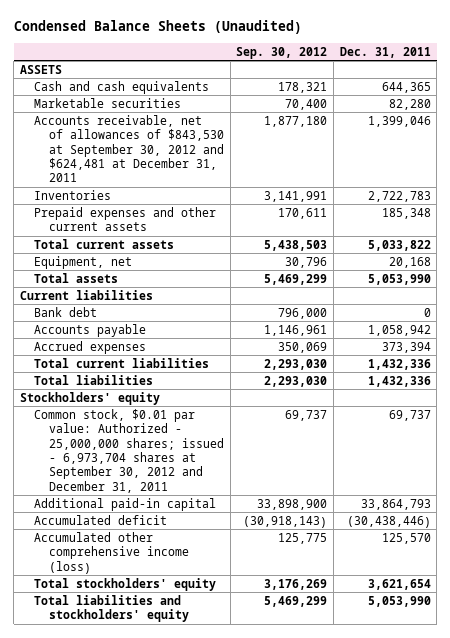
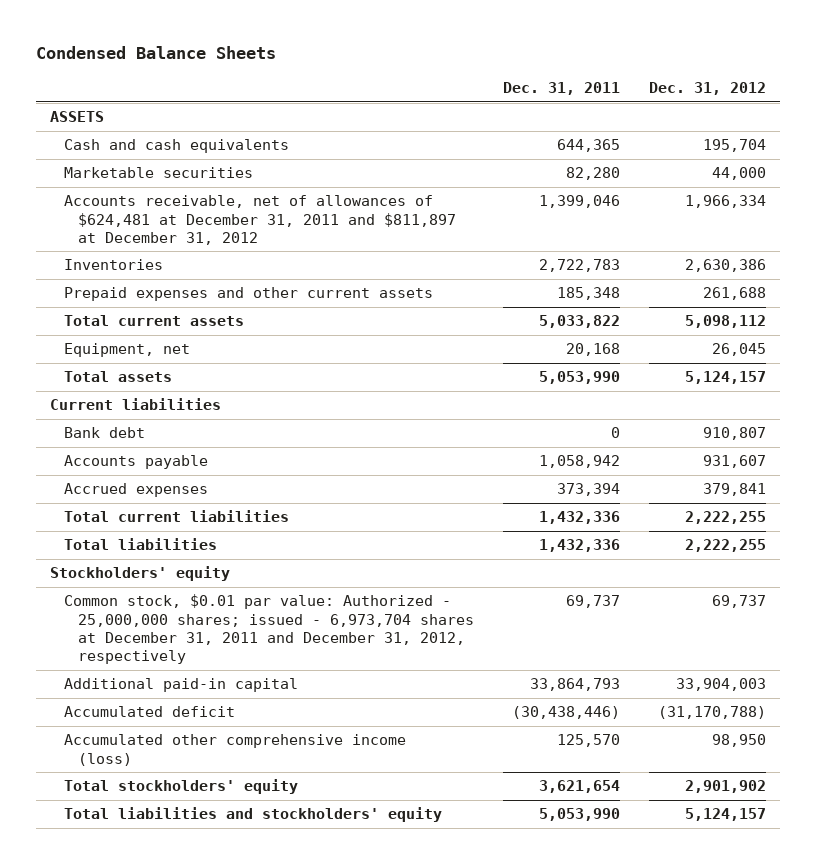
- Condensed Balance Sheets (Unaudited)
+ Condensed Balance Sheets
- | Sep. 30, 2012 | Dec. 31, 2011
+ | Dec. 31, 2011 | Dec. 31, 2012
- Accounts receivable, net of allowances of $843,530 at September 30, 2012 and $624,481 at December 31, 2011 | 1,877,180 | 1,399,046
+ Accounts receivable, net of allowances of $624,481 at December 31, 2011 and $811,897 at December 31, 2012 | 1,399,046 | 1,966,334
- Common stock, $0.01 par value: Authorized - 25,000,000 shares; issued - 6,973,704 shares at September 30, 2012 and December 31, 2011 | 69,737 | 69,737
+ Common stock, $0.01 par value: Authorized - 25,000,000 shares; issued - 6,973,704 shares at December 31, 2011 and December 31, 2012, respectively | 69,737 | 69,737

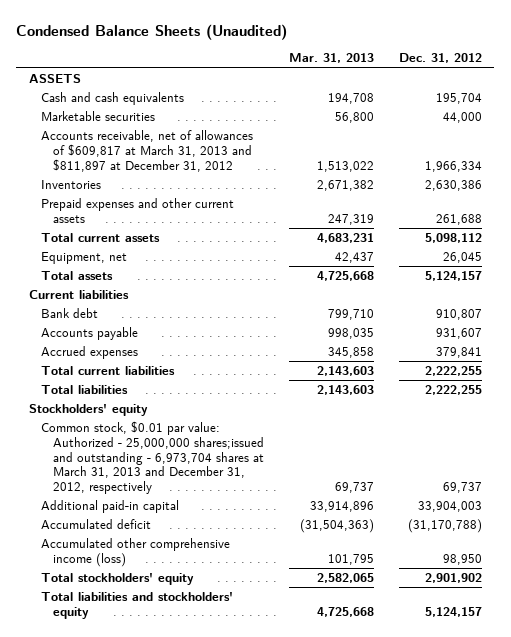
- Condensed Balance Sheets
+ Condensed Balance Sheets (Unaudited)
- | Dec. 31, 2011 | Dec. 31, 2012
+ | Mar. 31, 2013 | Dec. 31, 2012
- Accounts receivable, net of allowances of $624,481 at December 31, 2011 and $811,897 at December 31, 2012 | 1,399,046 | 1,966,334
+ Accounts receivable, net of allowances of $609,817 at March 31, 2013 and $811,897 at December 31, 2012 | 1,513,022 | 1,966,334
- Common stock, $0.01 par value: Authorized - 25,000,000 shares; issued - 6,973,704 shares at December 31, 2011 and December 31, 2012, respectively | 69,737 | 69,737
+ Common stock, $0.01 par value: Authorized - 25,000,000 shares;issued and outstanding - 6,973,704 shares at March 31, 2013 and December 31, 2012, respectively | 69,737 | 69,737

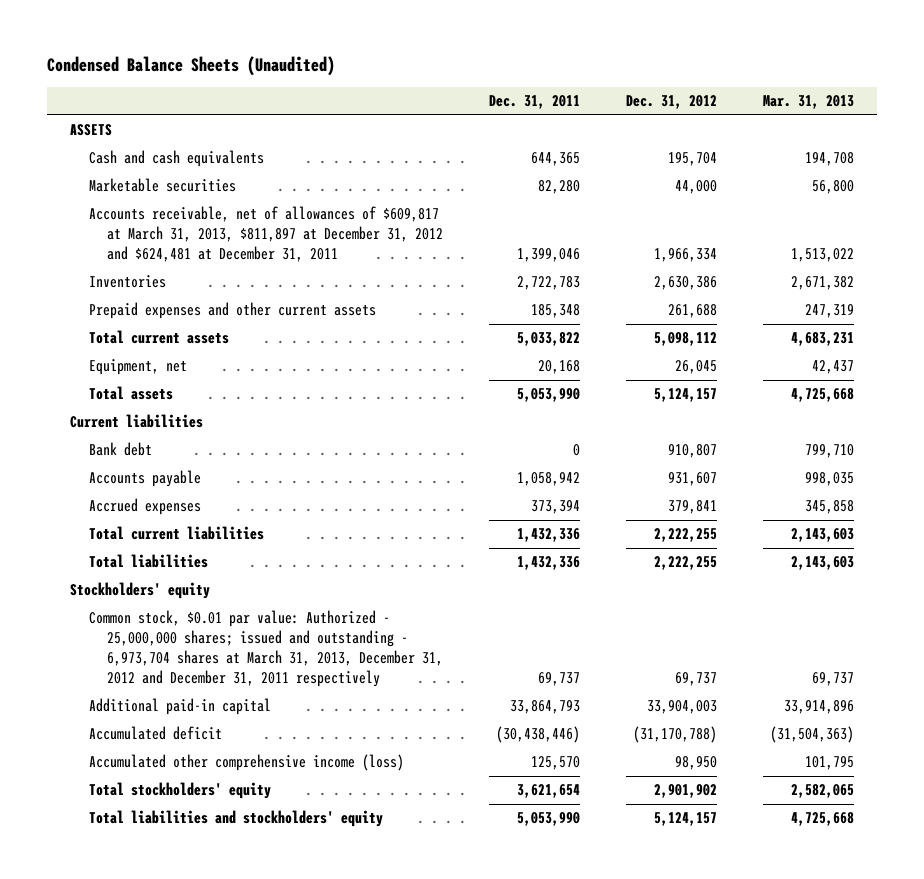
- | Mar. 31, 2013 | Dec. 31, 2012
+ | Dec. 31, 2011 | Dec. 31, 2012 | Mar. 31, 2013
- Accounts receivable, net of allowances of $609,817 at March 31, 2013 and $811,897 at December 31, 2012 | 1,513,022 | 1,966,334
+ Accounts receivable, net of allowances of $609,817 at March 31, 2013, $811,897 at December 31, 2012 and $624,481 at December 31, 2011 | 1,399,046 | 1,966,334 | 1,513,022
- Common stock, $0.01 par value: Authorized - 25,000,000 shares;issued and outstanding - 6,973,704 shares at March 31, 2013 and December 31, 2012, respectively | 69,737 | 69,737
+ Common stock, $0.01 par value: Authorized - 25,000,000 shares; issued and outstanding - 6,973,704 shares at March 31, 2013, December 31, 2012 and December 31, 2011 respectively | 69,737 | 69,737 | 69,737

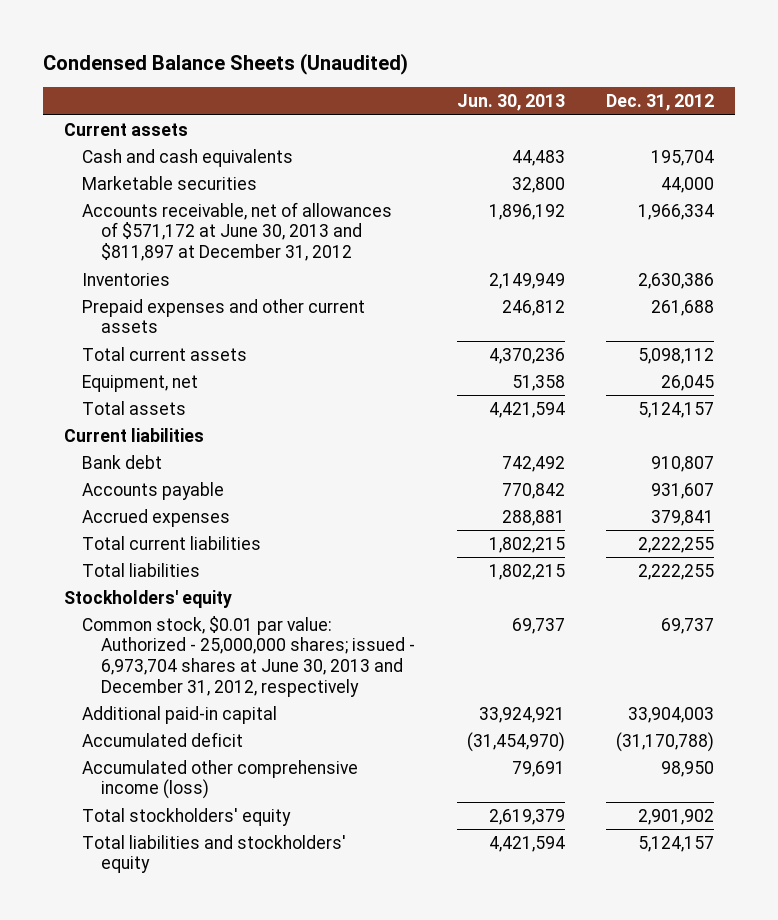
- | Dec. 31, 2011 | Dec. 31, 2012 | Mar. 31, 2013
+ | Jun. 30, 2013 | Dec. 31, 2012
- ASSETS
+ Current assets
- Accounts receivable, net of allowances of $609,817 at March 31, 2013, $811,897 at December 31, 2012 and $624,481 at December 31, 2011 | 1,399,046 | 1,966,334 | 1,513,022
+ Accounts receivable, net of allowances of $571,172 at June 30, 2013 and $811,897 at December 31, 2012 | 1,896,192 | 1,966,334
- Common stock, $0.01 par value: Authorized - 25,000,000 shares; issued and outstanding - 6,973,704 shares at March 31, 2013, December 31, 2012 and December 31, 2011 respectively | 69,737 | 69,737 | 69,737
+ Common stock, $0.01 par value: Authorized - 25,000,000 shares; issued - 6,973,704 shares at June 30, 2013 and December 31, 2012, respectively | 69,737 | 69,737

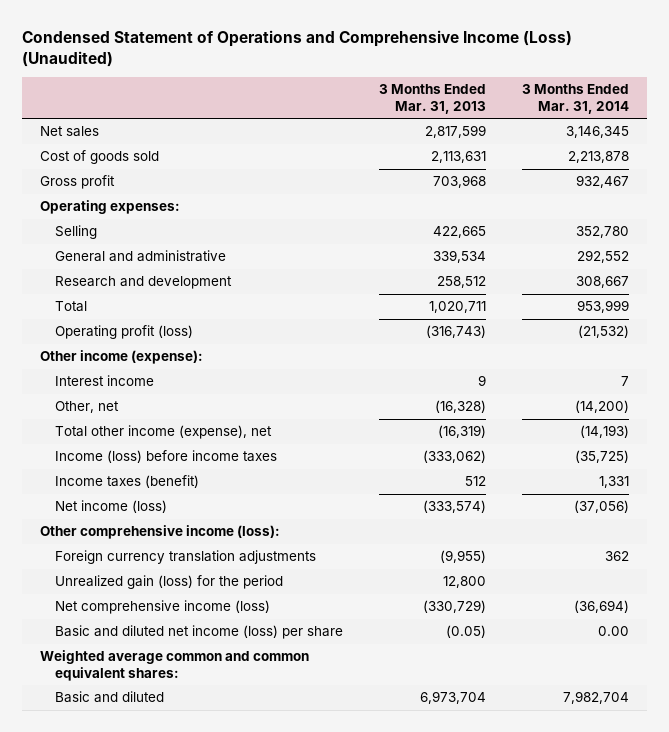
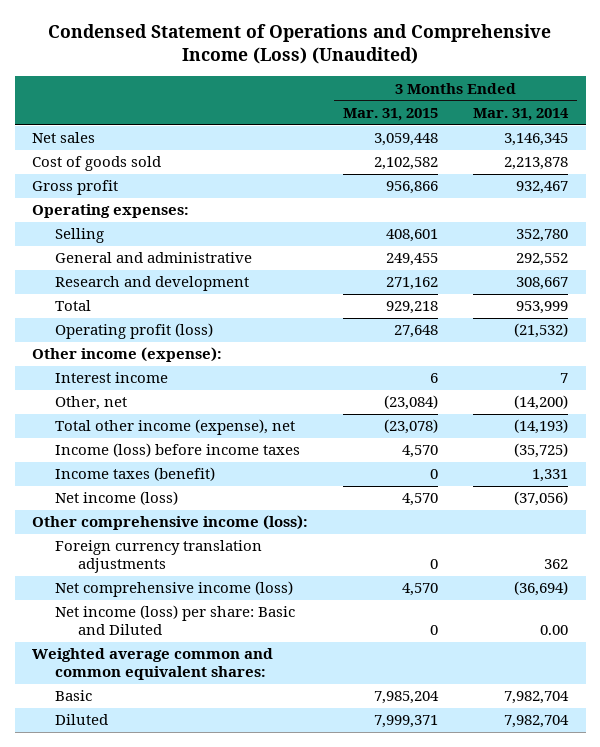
- | 3 Months Ended Mar. 31, 2013 | 3 Months Ended Mar. 31, 2014
+ | 3 Months Ended Mar. 31, 2015 | 3 Months Ended Mar. 31, 2014
- Unrealized gain (loss) for the period | 12,800 |
- Basic and diluted net income (loss) per share | (0.05) | 0.00
+ Net income (loss) per share: Basic and Diluted | 0 | 0.00
- Basic and diluted | 6,973,704 | 7,982,704
+ Basic | 7,985,204 | 7,982,704
+ Diluted | 7,999,371 | 7,982,704

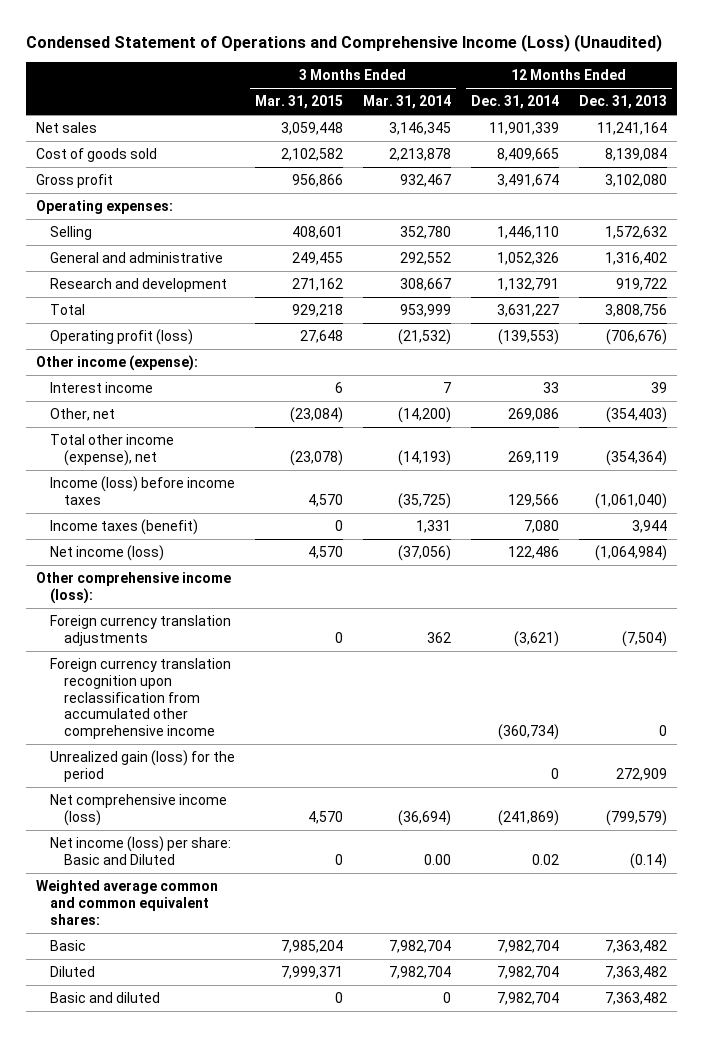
- | 3 Months Ended Mar. 31, 2015 | 3 Months Ended Mar. 31, 2014
+ | 3 Months Ended Mar. 31, 2015 | 3 Months Ended Mar. 31, 2014 | 12 Months Ended Dec. 31, 2014 | 12 Months Ended Dec. 31, 2013
+ Foreign currency translation recognition upon reclassification from accumulated other comprehensive income | | | (360,734) | 0
+ Unrealized gain (loss) for the period | | | 0 | 272,909
+ Basic and diluted | 0 | 0 | 7,982,704 | 7,363,482

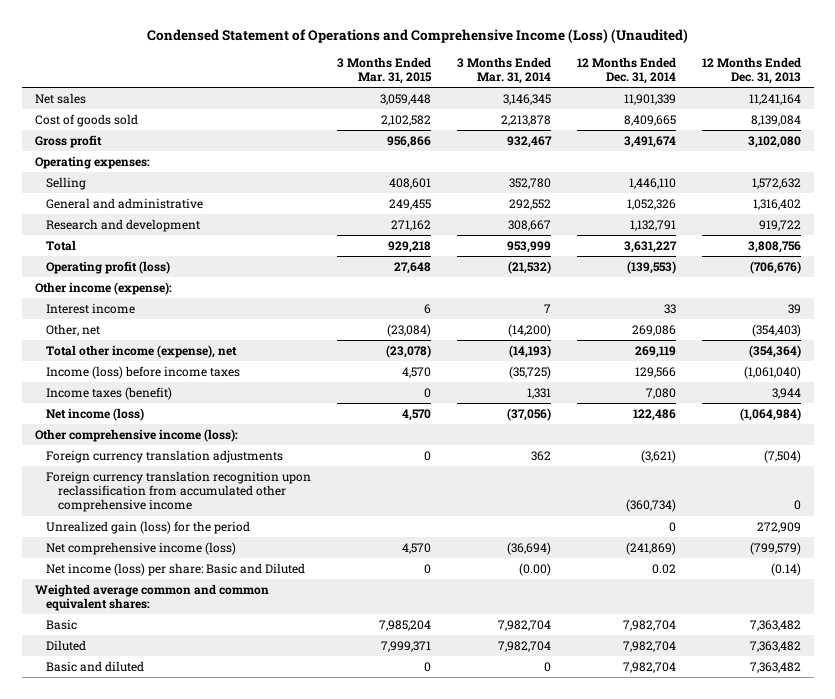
- Net income (loss) per share: Basic and Diluted | 0 | 0.00 | 0.02 | (0.14)
+ Net income (loss) per share: Basic and Diluted | 0 | (0.00) | 0.02 | (0.14)

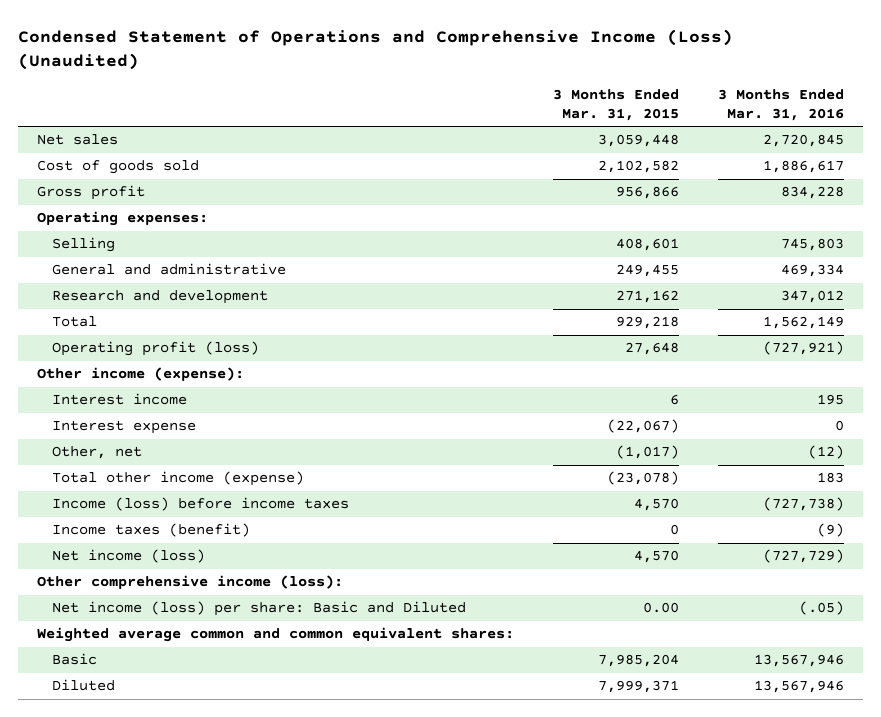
- | 3 Months Ended Mar. 31, 2015 | 3 Months Ended Mar. 31, 2014 | 12 Months Ended Dec. 31, 2014 | 12 Months Ended Dec. 31, 2013
+ | 3 Months Ended Mar. 31, 2015 | 3 Months Ended Mar. 31, 2016
- Other, net | (23,084) | (14,200) | 269,086 | (354,403)
- Total other income (expense), net | (23,078) | (14,193) | 269,119 | (354,364)
+ Interest expense | (22,067) | 0
+ Other, net | (1,017) | (12)
+ Total other income (expense) | (23,078) | 183
- Foreign currency translation adjustments | 0 | 362 | (3,621) | (7,504)
- Foreign currency translation recognition upon reclassification from accumulated other comprehensive income | | | (360,734) | 0
- Unrealized gain (loss) for the period | | | 0 | 272,909
- Net comprehensive income (loss) | 4,570 | (36,694) | (241,869) | (799,579)
- Net income (loss) per share: Basic and Diluted | 0 | (0.00) | 0.02 | (0.14)
+ Net income (loss) per share: Basic and Diluted | 0.00 | (.05)
- Basic and diluted | 0 | 0 | 7,982,704 | 7,363,482

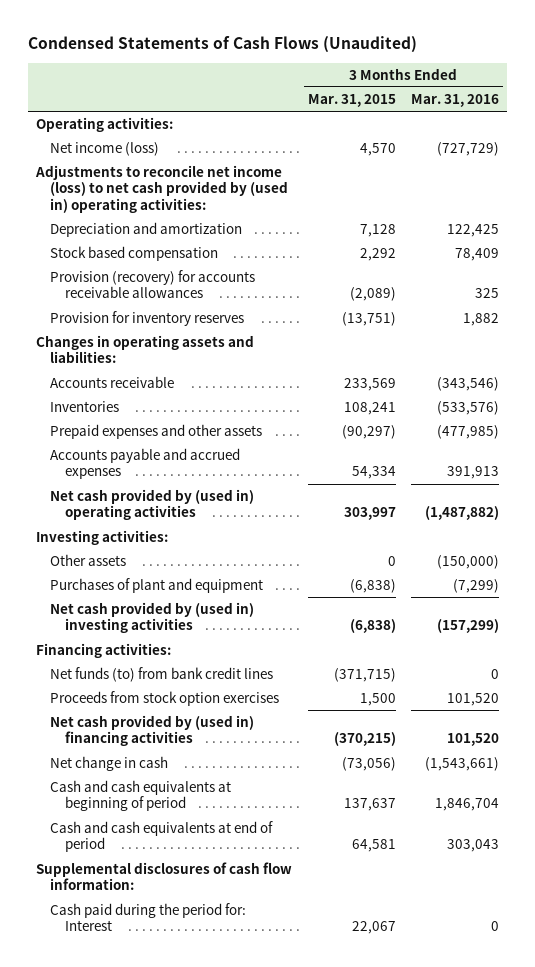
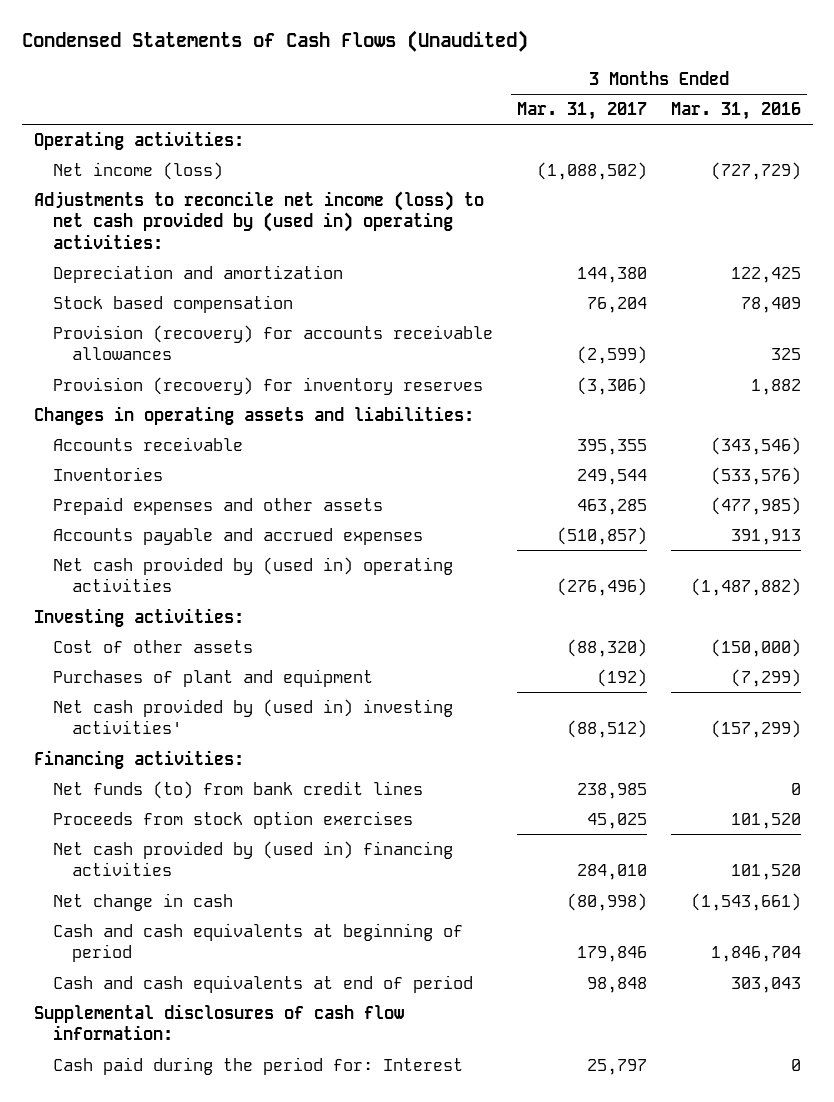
- | 3 Months Ended Mar. 31, 2015 | 3 Months Ended Mar. 31, 2016
+ | 3 Months Ended Mar. 31, 2017 | 3 Months Ended Mar. 31, 2016
- Provision for inventory reserves | (13,751) | 1,882
+ Provision (recovery) for inventory reserves | (3,306) | 1,882
- Other assets | 0 | (150,000)
+ Cost of other assets | (88,320) | (150,000)
- Net cash provided by (used in) investing activities | (6,838) | (157,299)
+ Net cash provided by (used in) investing activities' | (88,512) | (157,299)

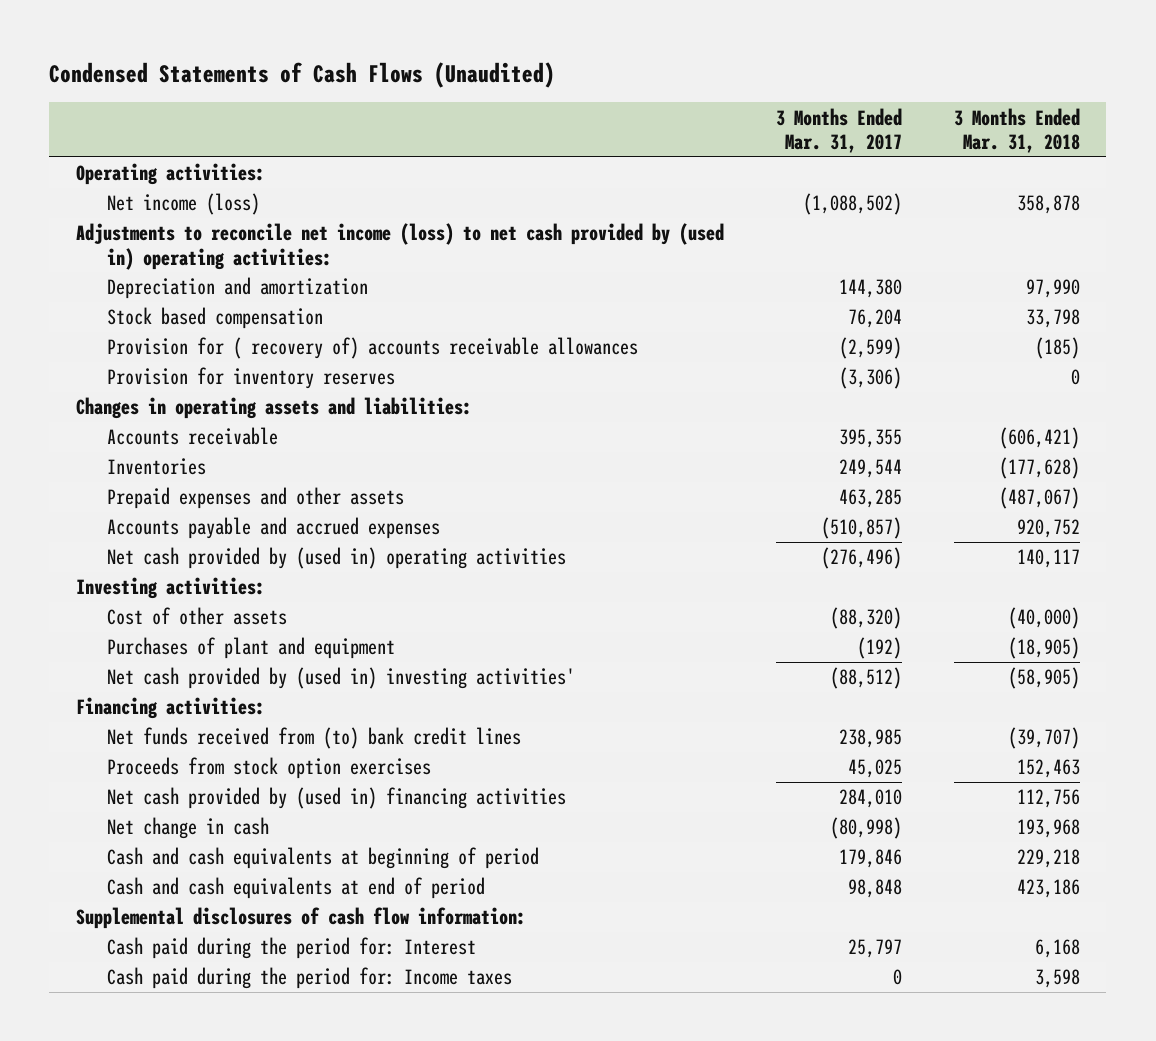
- | 3 Months Ended Mar. 31, 2017 | 3 Months Ended Mar. 31, 2016
+ | 3 Months Ended Mar. 31, 2017 | 3 Months Ended Mar. 31, 2018
- Provision (recovery) for accounts receivable allowances | (2,599) | 325
- Provision (recovery) for inventory reserves | (3,306) | 1,882
+ Provision for ( recovery of) accounts receivable allowances | (2,599) | (185)
+ Provision for inventory reserves | (3,306) | 0
- Net funds (to) from bank credit lines | 238,985 | 0
+ Net funds received from (to) bank credit lines | 238,985 | (39,707)
+ Cash paid during the period for: Income taxes | 0 | 3,598

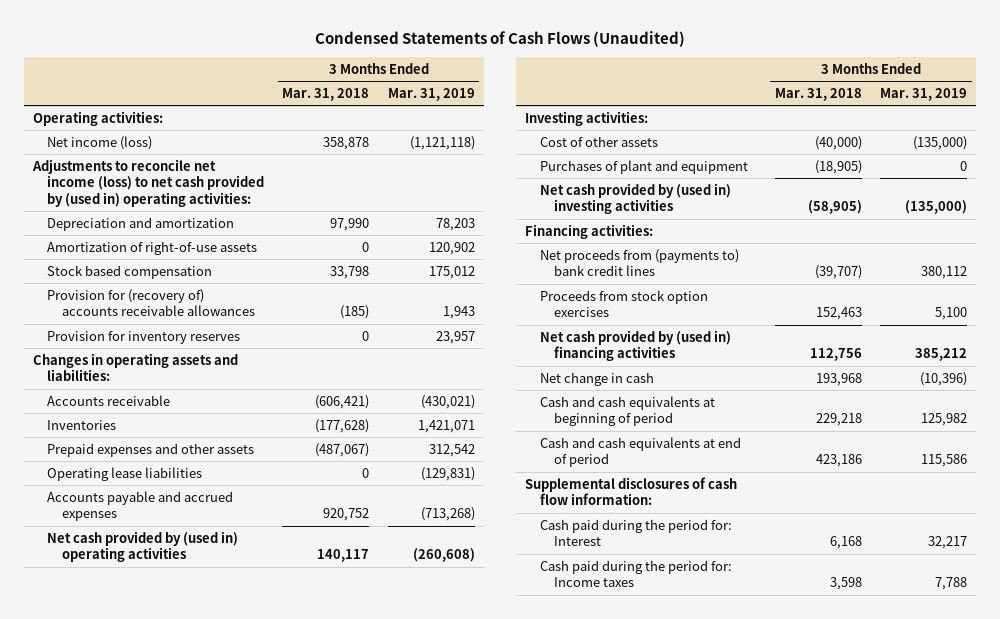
- | 3 Months Ended Mar. 31, 2017 | 3 Months Ended Mar. 31, 2018
+ | 3 Months Ended Mar. 31, 2018 | 3 Months Ended Mar. 31, 2019
+ Amortization of right-of-use assets | 0 | 120,902
- Provision for ( recovery of) accounts receivable allowances | (2,599) | (185)
+ Provision for (recovery of) accounts receivable allowances | (185) | 1,943
+ Operating lease liabilities | 0 | (129,831)
- Net cash provided by (used in) investing activities' | (88,512) | (58,905)
+ Net cash provided by (used in) investing activities | (58,905) | (135,000)
- Net funds received from (to) bank credit lines | 238,985 | (39,707)
+ Net proceeds from (payments to) bank credit lines | (39,707) | 380,112

